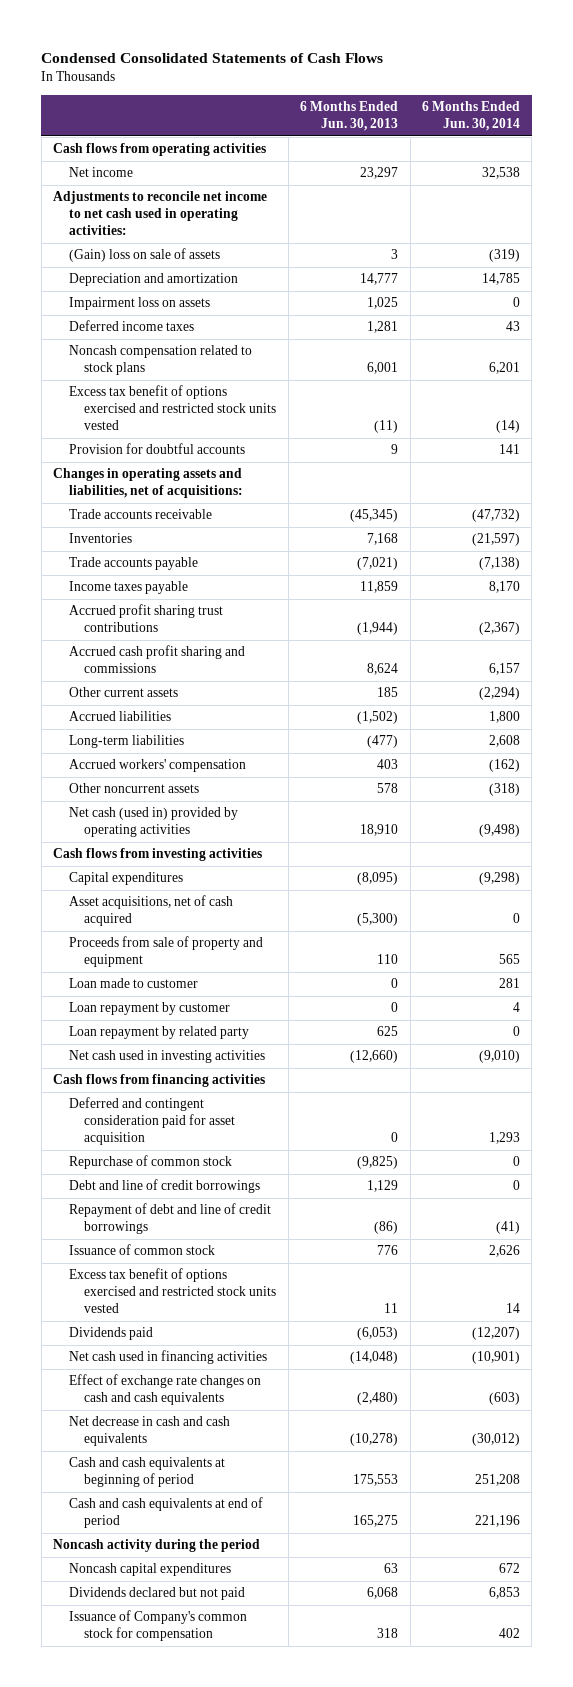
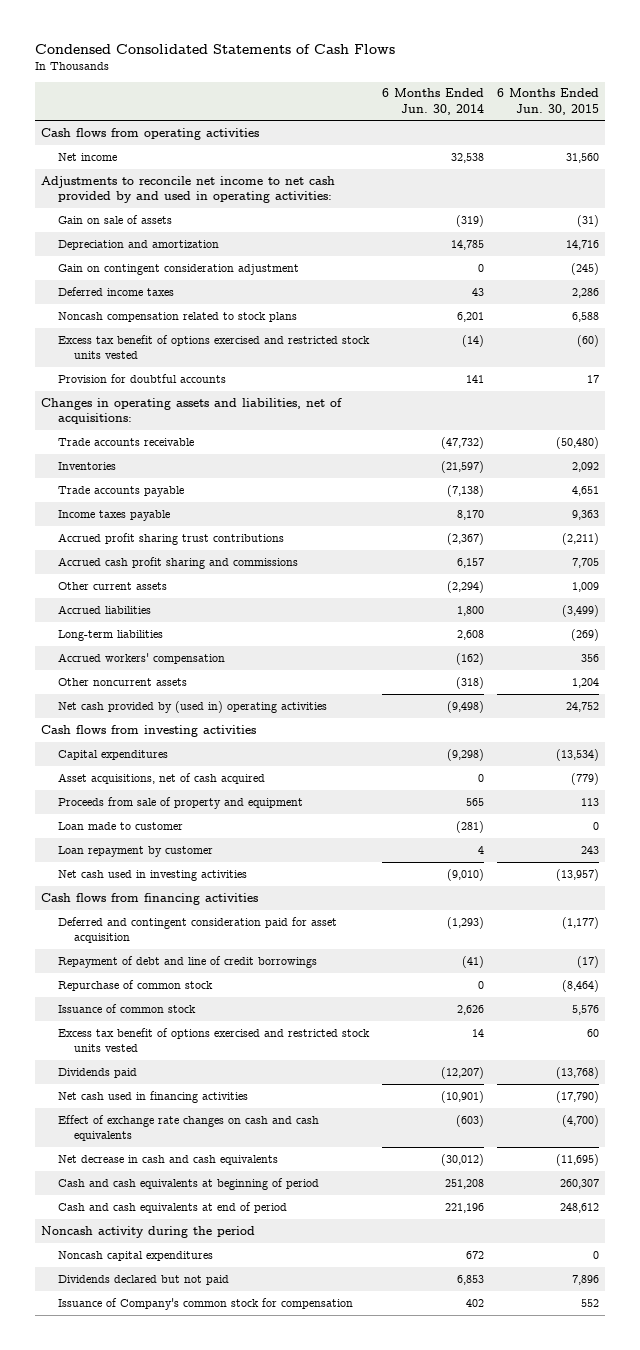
- | 6 Months Ended Jun. 30, 2013 | 6 Months Ended Jun. 30, 2014
+ | 6 Months Ended Jun. 30, 2014 | 6 Months Ended Jun. 30, 2015
- Adjustments to reconcile net income to net cash used in operating activities:
- (Gain) loss on sale of assets | 3 | (319)
+ Adjustments to reconcile net income to net cash provided by and used in operating activities:
+ Gain on sale of assets | (319) | (31)
- Impairment loss on assets | 1,025 | 0
+ Gain on contingent consideration adjustment | 0 | (245)
- Net cash (used in) provided by operating activities | 18,910 | (9,498)
+ Net cash provided by (used in) operating activities | (9,498) | 24,752
- Loan made to customer | 0 | 281
+ Loan made to customer | (281) | 0
- Loan repayment by related party | 625 | 0
- Deferred and contingent consideration paid for asset acquisition | 0 | 1,293
- Debt and line of credit borrowings | 1,129 | 0
+ Deferred and contingent consideration paid for asset acquisition | (1,293) | (1,177)
moved down: Repurchase of common stock | 0 | (8,464)

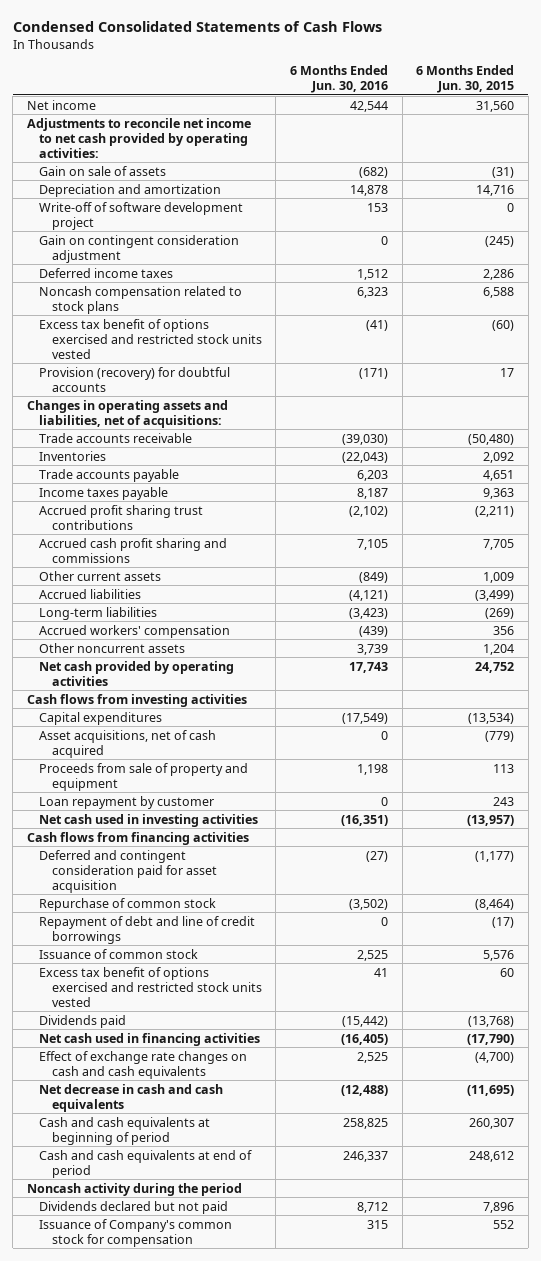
- | 6 Months Ended Jun. 30, 2014 | 6 Months Ended Jun. 30, 2015
+ | 6 Months Ended Jun. 30, 2016 | 6 Months Ended Jun. 30, 2015
- Cash flows from operating activities
- Adjustments to reconcile net income to net cash provided by and used in operating activities:
+ Adjustments to reconcile net income to net cash provided by operating activities:
+ Write-off of software development project | 153 | 0
- Provision for doubtful accounts | 141 | 17
+ Provision (recovery) for doubtful accounts | (171) | 17
- Net cash provided by (used in) operating activities | (9,498) | 24,752
+ Net cash provided by operating activities | 17,743 | 24,752
- Loan made to customer | (281) | 0
moved down: Repayment of debt and line of credit borrowings | 0 | (17)
- Noncash capital expenditures | 672 | 0

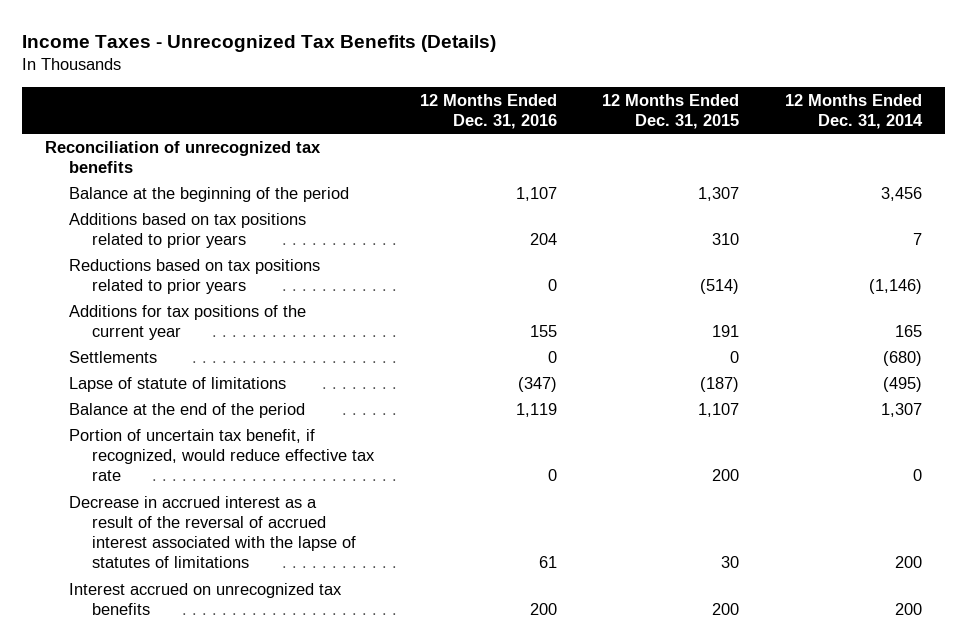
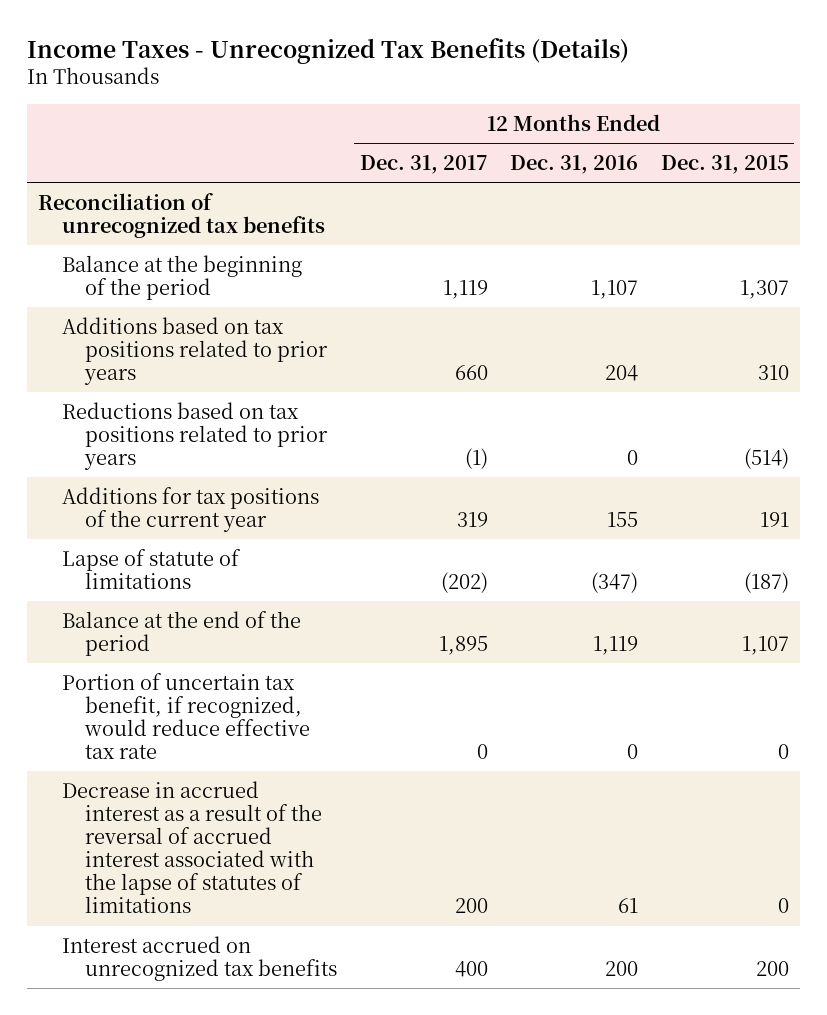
- | 12 Months Ended Dec. 31, 2016 | 12 Months Ended Dec. 31, 2015 | 12 Months Ended Dec. 31, 2014
+ | 12 Months Ended Dec. 31, 2017 | 12 Months Ended Dec. 31, 2016 | 12 Months Ended Dec. 31, 2015
- Settlements | 0 | 0 | (680)
- Portion of uncertain tax benefit, if recognized, would reduce effective tax rate | 0 | 200 | 0
- Decrease in accrued interest as a result of the reversal of accrued interest associated with the lapse of statutes of limitations | 61 | 30 | 200
+ Portion of uncertain tax benefit, if recognized, would reduce effective tax rate | 0 | 0 | 0
+ Decrease in accrued interest as a result of the reversal of accrued interest associated with the lapse of statutes of limitations | 200 | 61 | 0

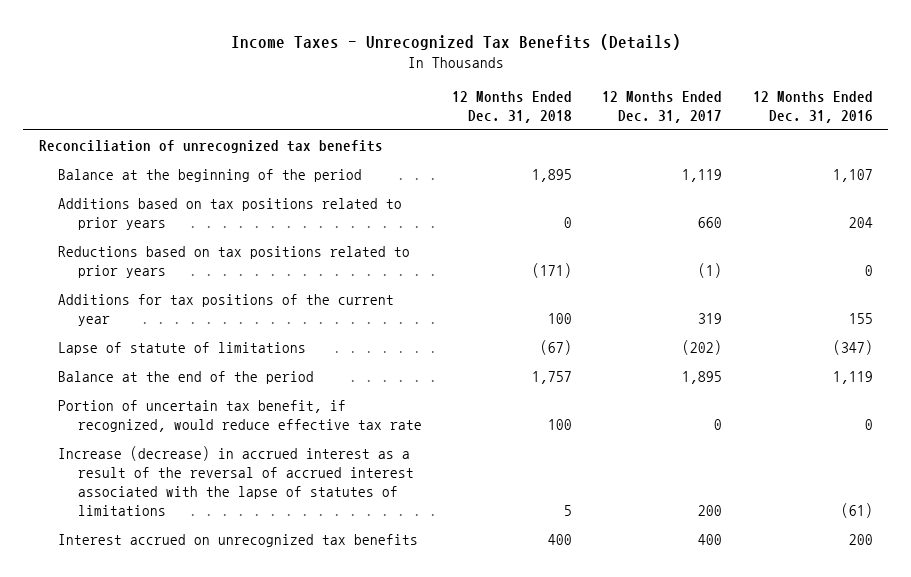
- | 12 Months Ended Dec. 31, 2017 | 12 Months Ended Dec. 31, 2016 | 12 Months Ended Dec. 31, 2015
+ | 12 Months Ended Dec. 31, 2018 | 12 Months Ended Dec. 31, 2017 | 12 Months Ended Dec. 31, 2016
- Decrease in accrued interest as a result of the reversal of accrued interest associated with the lapse of statutes of limitations | 200 | 61 | 0
+ Increase (decrease) in accrued interest as a result of the reversal of accrued interest associated with the lapse of statutes of limitations | 5 | 200 | (61)

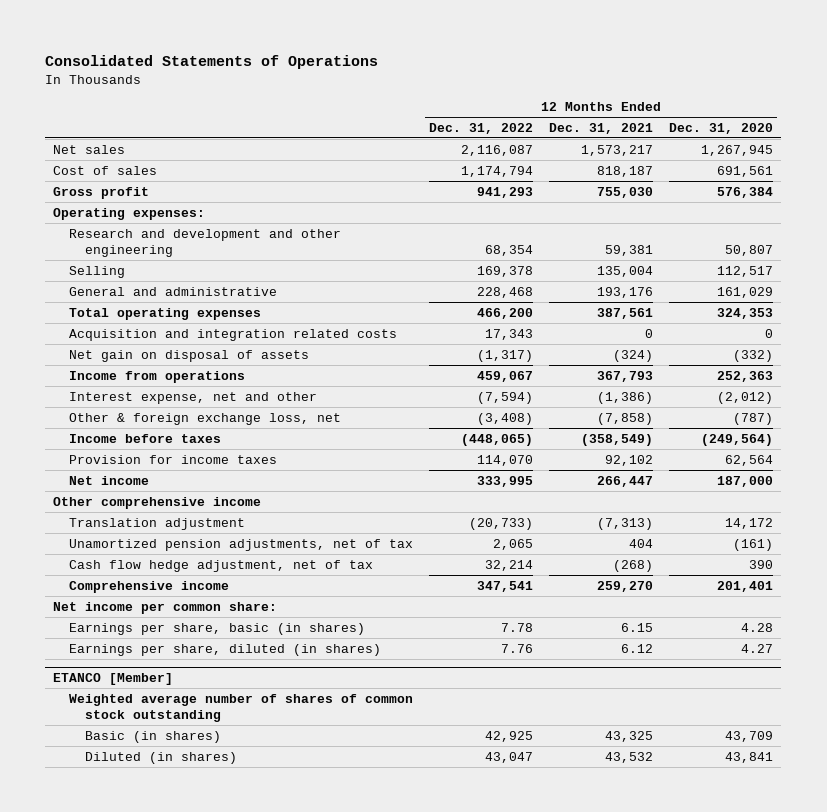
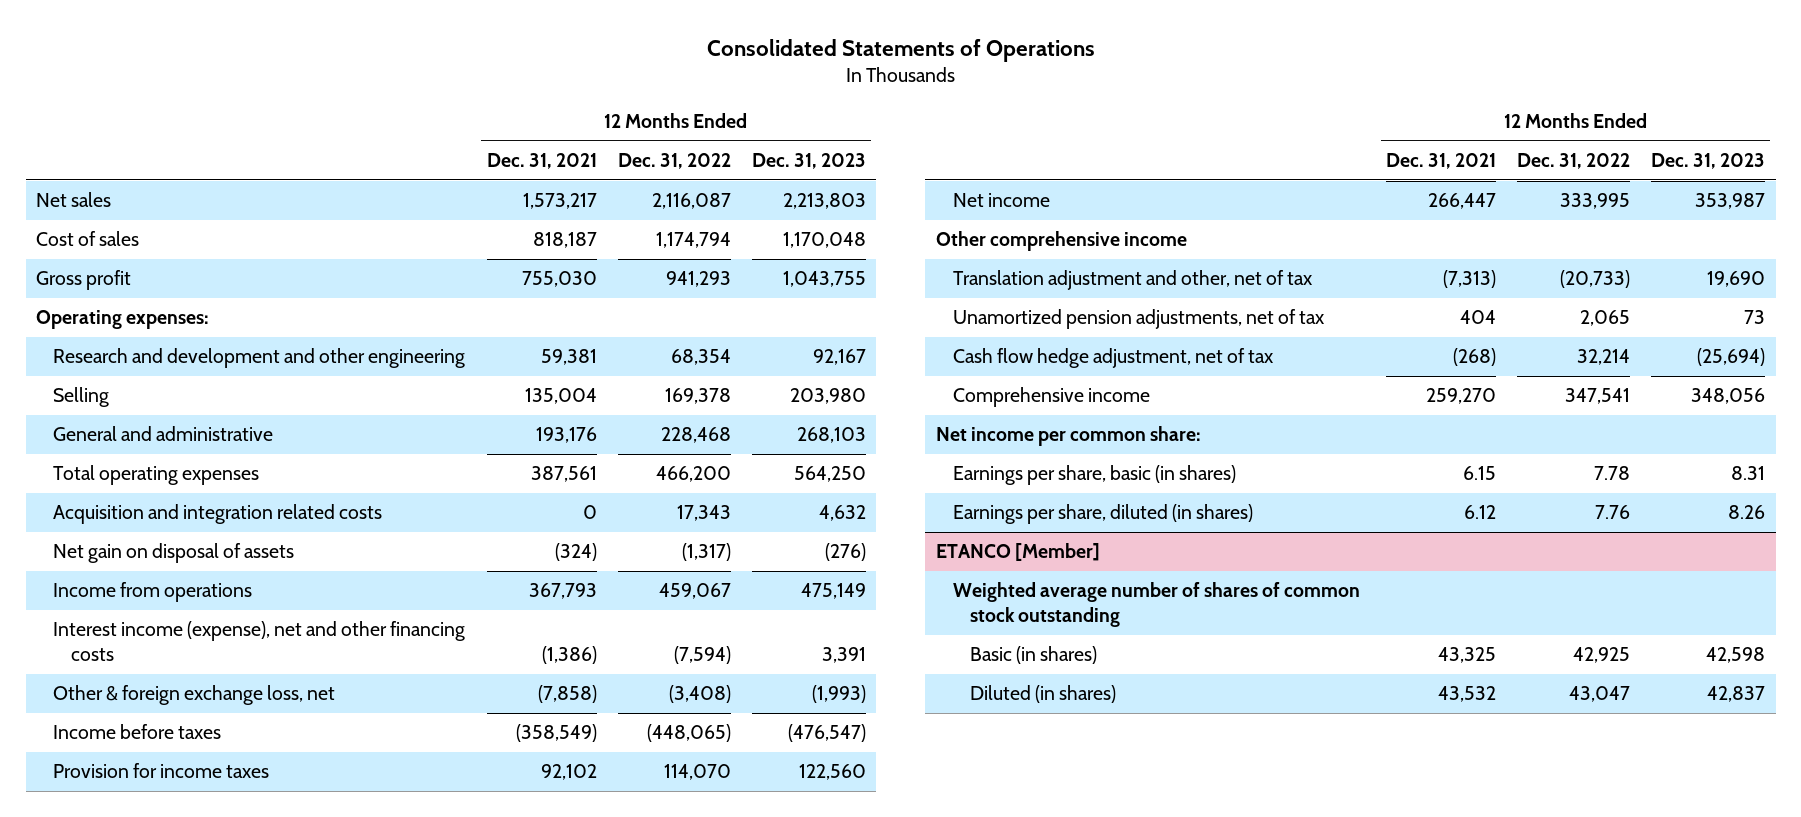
- | 12 Months Ended Dec. 31, 2022 | 12 Months Ended Dec. 31, 2021 | 12 Months Ended Dec. 31, 2020
+ | 12 Months Ended Dec. 31, 2021 | 12 Months Ended Dec. 31, 2022 | 12 Months Ended Dec. 31, 2023
- Interest expense, net and other | (7,594) | (1,386) | (2,012)
+ Interest income (expense), net and other financing costs | (1,386) | (7,594) | 3,391
- Translation adjustment | (20,733) | (7,313) | 14,172
+ Translation adjustment and other, net of tax | (7,313) | (20,733) | 19,690

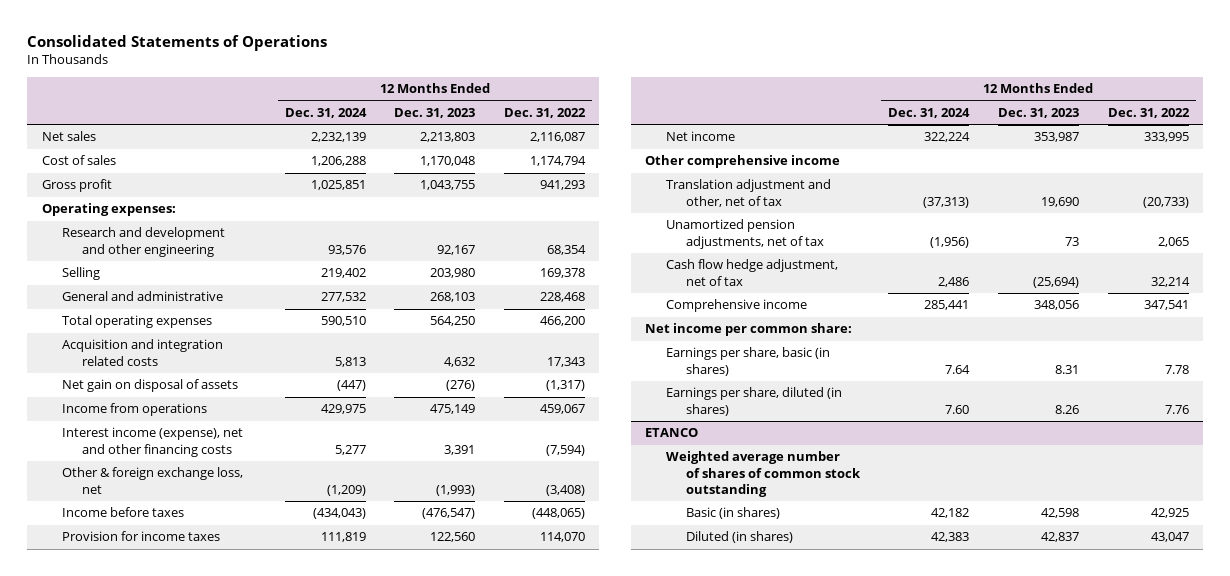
- | 12 Months Ended Dec. 31, 2021 | 12 Months Ended Dec. 31, 2022 | 12 Months Ended Dec. 31, 2023
+ | 12 Months Ended Dec. 31, 2024 | 12 Months Ended Dec. 31, 2023 | 12 Months Ended Dec. 31, 2022
- ETANCO [Member]
+ ETANCO

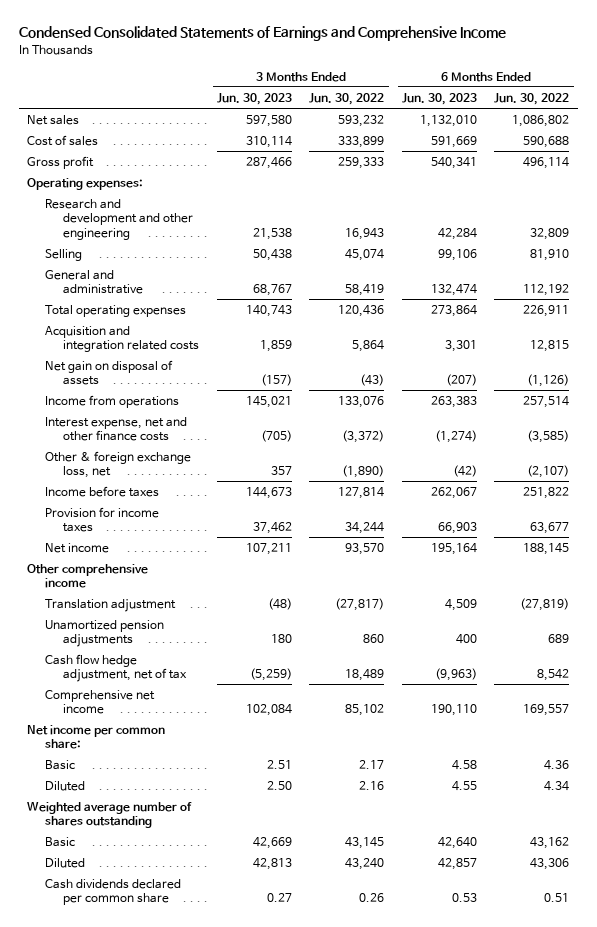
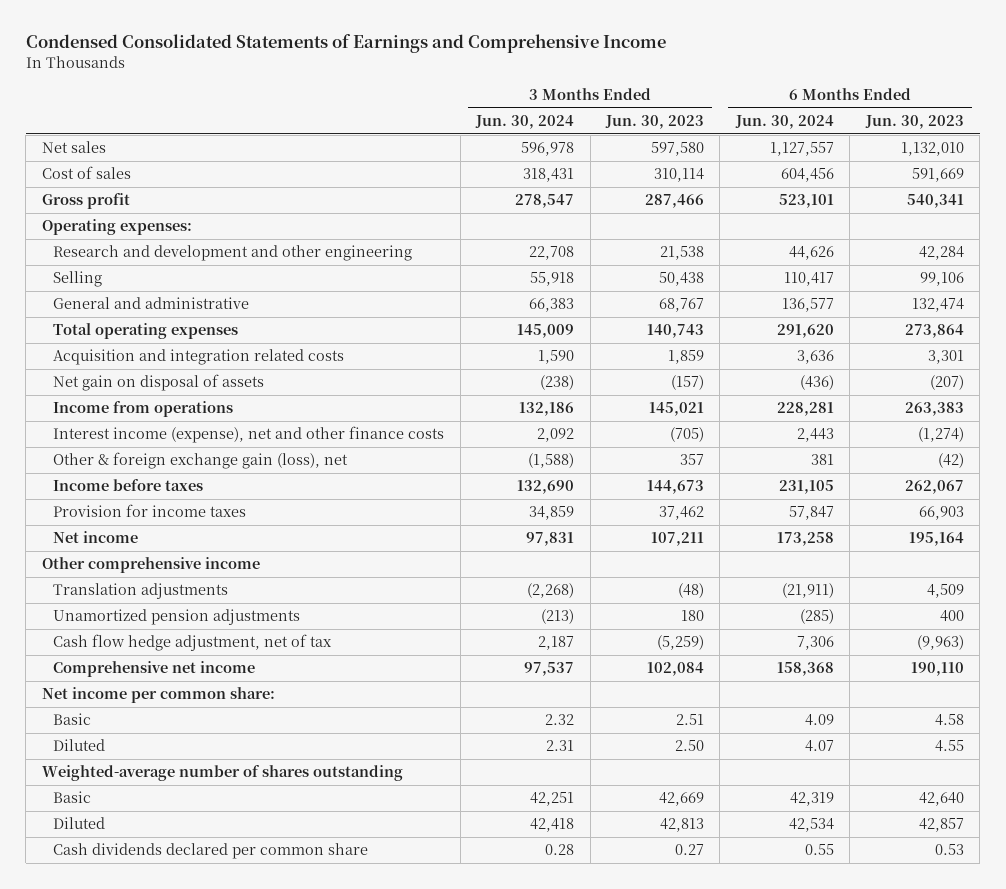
- | 3 Months Ended Jun. 30, 2023 | 3 Months Ended Jun. 30, 2022 | 6 Months Ended Jun. 30, 2023 | 6 Months Ended Jun. 30, 2022
+ | 3 Months Ended Jun. 30, 2024 | 3 Months Ended Jun. 30, 2023 | 6 Months Ended Jun. 30, 2024 | 6 Months Ended Jun. 30, 2023
- Interest expense, net and other finance costs | (705) | (3,372) | (1,274) | (3,585)
- Other & foreign exchange loss, net | 357 | (1,890) | (42) | (2,107)
+ Interest income (expense), net and other finance costs | 2,092 | (705) | 2,443 | (1,274)
+ Other & foreign exchange gain (loss), net | (1,588) | 357 | 381 | (42)
- Translation adjustment | (48) | (27,817) | 4,509 | (27,819)
+ Translation adjustments | (2,268) | (48) | (21,911) | 4,509
- Weighted average number of shares outstanding
+ Weighted-average number of shares outstanding

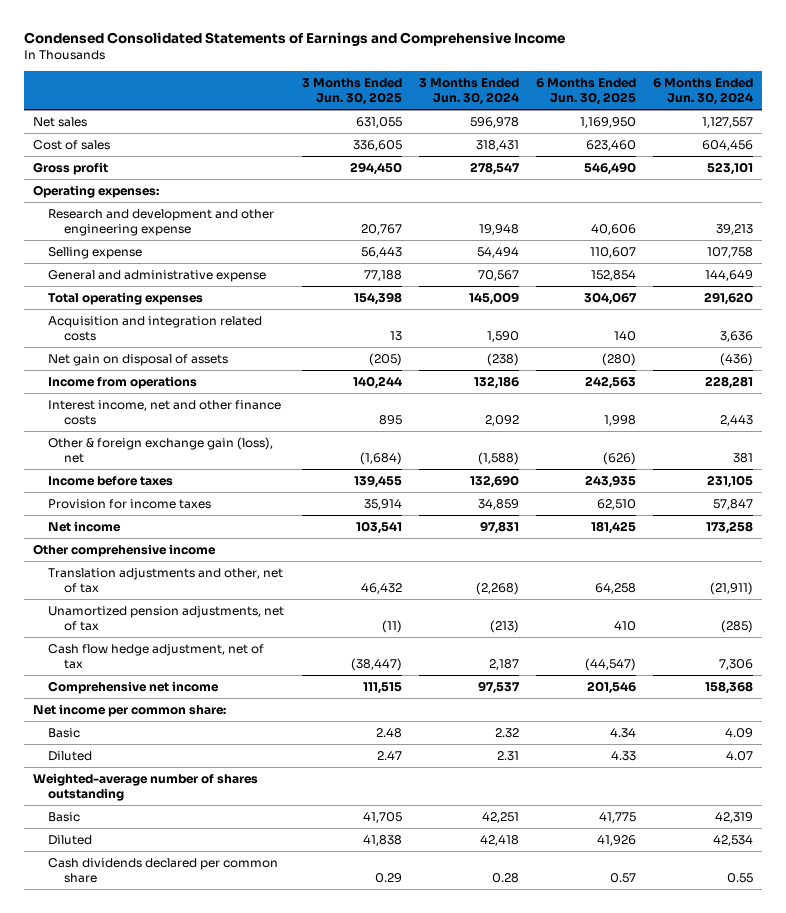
- | 3 Months Ended Jun. 30, 2024 | 3 Months Ended Jun. 30, 2023 | 6 Months Ended Jun. 30, 2024 | 6 Months Ended Jun. 30, 2023
+ | 3 Months Ended Jun. 30, 2025 | 3 Months Ended Jun. 30, 2024 | 6 Months Ended Jun. 30, 2025 | 6 Months Ended Jun. 30, 2024
- Research and development and other engineering | 22,708 | 21,538 | 44,626 | 42,284
- Selling | 55,918 | 50,438 | 110,417 | 99,106
- General and administrative | 66,383 | 68,767 | 136,577 | 132,474
+ Research and development and other engineering expense | 20,767 | 19,948 | 40,606 | 39,213
+ Selling expense | 56,443 | 54,494 | 110,607 | 107,758
+ General and administrative expense | 77,188 | 70,567 | 152,854 | 144,649
- Interest income (expense), net and other finance costs | 2,092 | (705) | 2,443 | (1,274)
+ Interest income, net and other finance costs | 895 | 2,092 | 1,998 | 2,443
- Translation adjustments | (2,268) | (48) | (21,911) | 4,509
- Unamortized pension adjustments | (213) | 180 | (285) | 400
+ Translation adjustments and other, net of tax | 46,432 | (2,268) | 64,258 | (21,911)
+ Unamortized pension adjustments, net of tax | (11) | (213) | 410 | (285)

